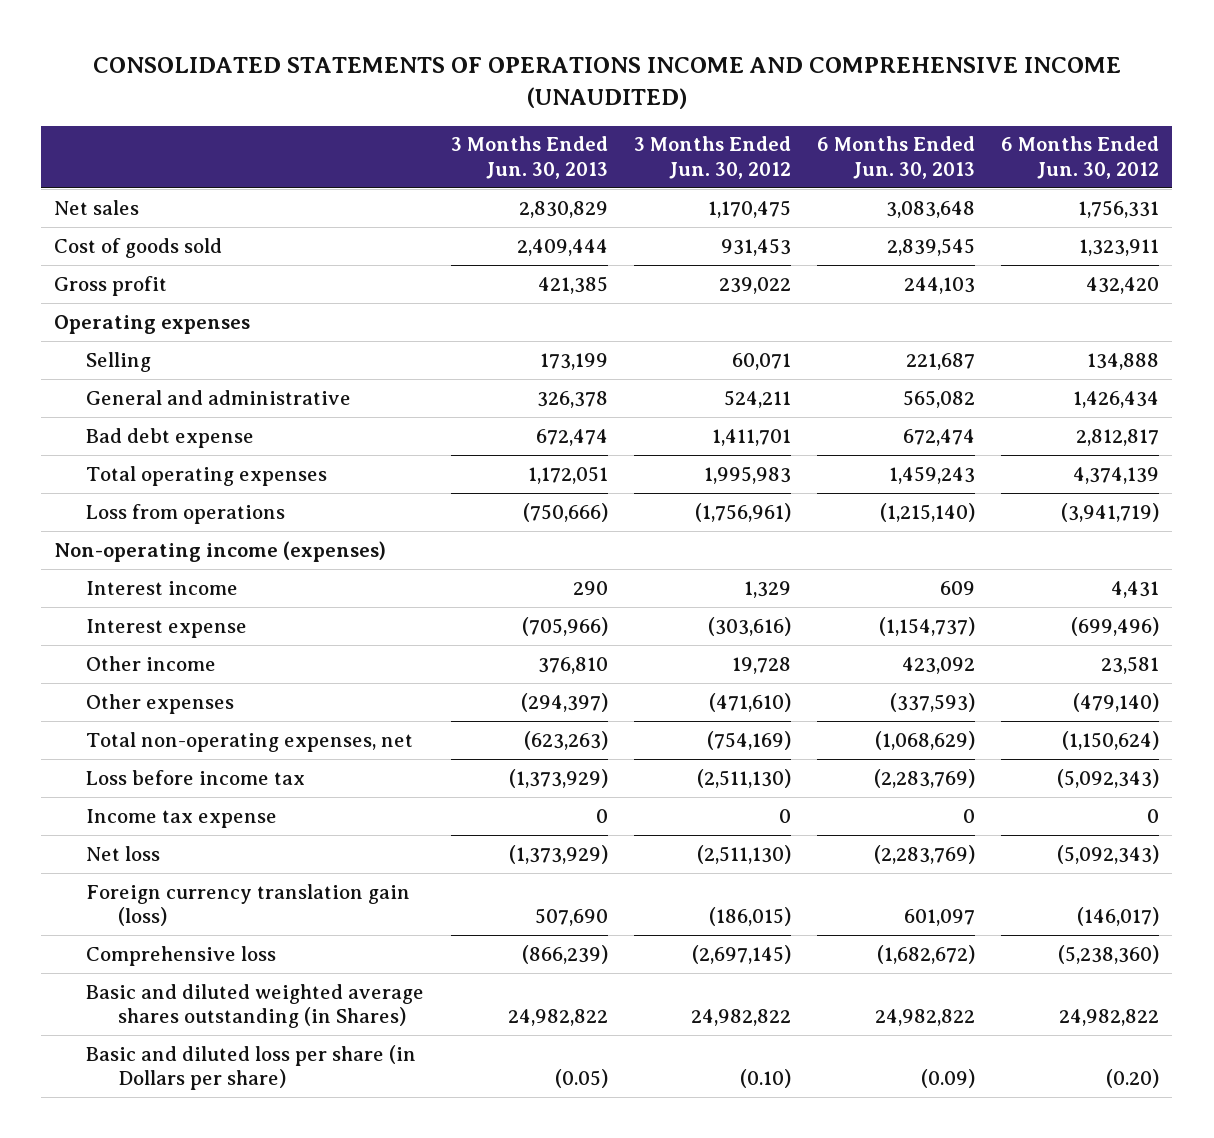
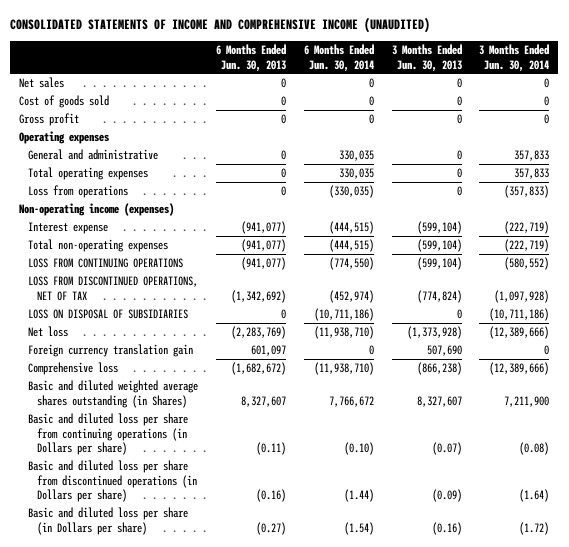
- CONSOLIDATED STATEMENTS OF OPERATIONS INCOME AND COMPREHENSIVE INCOME (UNAUDITED)
+ CONSOLIDATED STATEMENTS OF INCOME AND COMPREHENSIVE INCOME (UNAUDITED)
- | 3 Months Ended Jun. 30, 2013 | 3 Months Ended Jun. 30, 2012 | 6 Months Ended Jun. 30, 2013 | 6 Months Ended Jun. 30, 2012
+ | 6 Months Ended Jun. 30, 2013 | 6 Months Ended Jun. 30, 2014 | 3 Months Ended Jun. 30, 2013 | 3 Months Ended Jun. 30, 2014
- Net sales | 2,830,829 | 1,170,475 | 3,083,648 | 1,756,331
- Cost of goods sold | 2,409,444 | 931,453 | 2,839,545 | 1,323,911
- Gross profit | 421,385 | 239,022 | 244,103 | 432,420
+ Net sales | 0 | 0 | 0 | 0
+ Cost of goods sold | 0 | 0 | 0 | 0
+ Gross profit | 0 | 0 | 0 | 0
- Selling | 173,199 | 60,071 | 221,687 | 134,888
- General and administrative | 326,378 | 524,211 | 565,082 | 1,426,434
- Bad debt expense | 672,474 | 1,411,701 | 672,474 | 2,812,817
- Total operating expenses | 1,172,051 | 1,995,983 | 1,459,243 | 4,374,139
- Loss from operations | (750,666) | (1,756,961) | (1,215,140) | (3,941,719)
+ General and administrative | 0 | 330,035 | 0 | 357,833
+ Total operating expenses | 0 | 330,035 | 0 | 357,833
+ Loss from operations | 0 | (330,035) | 0 | (357,833)
- Interest income | 290 | 1,329 | 609 | 4,431
- Interest expense | (705,966) | (303,616) | (1,154,737) | (699,496)
- Other income | 376,810 | 19,728 | 423,092 | 23,581
- Other expenses | (294,397) | (471,610) | (337,593) | (479,140)
- Total non-operating expenses, net | (623,263) | (754,169) | (1,068,629) | (1,150,624)
- Loss before income tax | (1,373,929) | (2,511,130) | (2,283,769) | (5,092,343)
- Income tax expense | 0 | 0 | 0 | 0
- Net loss | (1,373,929) | (2,511,130) | (2,283,769) | (5,092,343)
- Foreign currency translation gain (loss) | 507,690 | (186,015) | 601,097 | (146,017)
- Comprehensive loss | (866,239) | (2,697,145) | (1,682,672) | (5,238,360)
- Basic and diluted weighted average shares outstanding (in Shares) | 24,982,822 | 24,982,822 | 24,982,822 | 24,982,822
- Basic and diluted loss per share (in Dollars per share) | (0.05) | (0.10) | (0.09) | (0.20)
+ Interest expense | (941,077) | (444,515) | (599,104) | (222,719)
+ Total non-operating expenses | (941,077) | (444,515) | (599,104) | (222,719)
+ LOSS FROM CONTINUING OPERATIONS | (941,077) | (774,550) | (599,104) | (580,552)
+ LOSS FROM DISCONTINUED OPERATIONS, NET OF TAX | (1,342,692) | (452,974) | (774,824) | (1,097,928)
+ LOSS ON DISPOSAL OF SUBSIDIARIES | 0 | (10,711,186) | 0 | (10,711,186)
+ Net loss | (2,283,769) | (11,938,710) | (1,373,928) | (12,389,666)
+ Foreign currency translation gain | 601,097 | 0 | 507,690 | 0
+ Comprehensive loss | (1,682,672) | (11,938,710) | (866,238) | (12,389,666)
+ Basic and diluted weighted average shares outstanding (in Shares) | 8,327,607 | 7,766,672 | 8,327,607 | 7,211,900
+ Basic and diluted loss per share from continuing operations (in Dollars per share) | (0.11) | (0.10) | (0.07) | (0.08)
+ Basic and diluted loss per share from discontinued operations (in Dollars per share) | (0.16) | (1.44) | (0.09) | (1.64)
+ Basic and diluted loss per share (in Dollars per share) | (0.27) | (1.54) | (0.16) | (1.72)

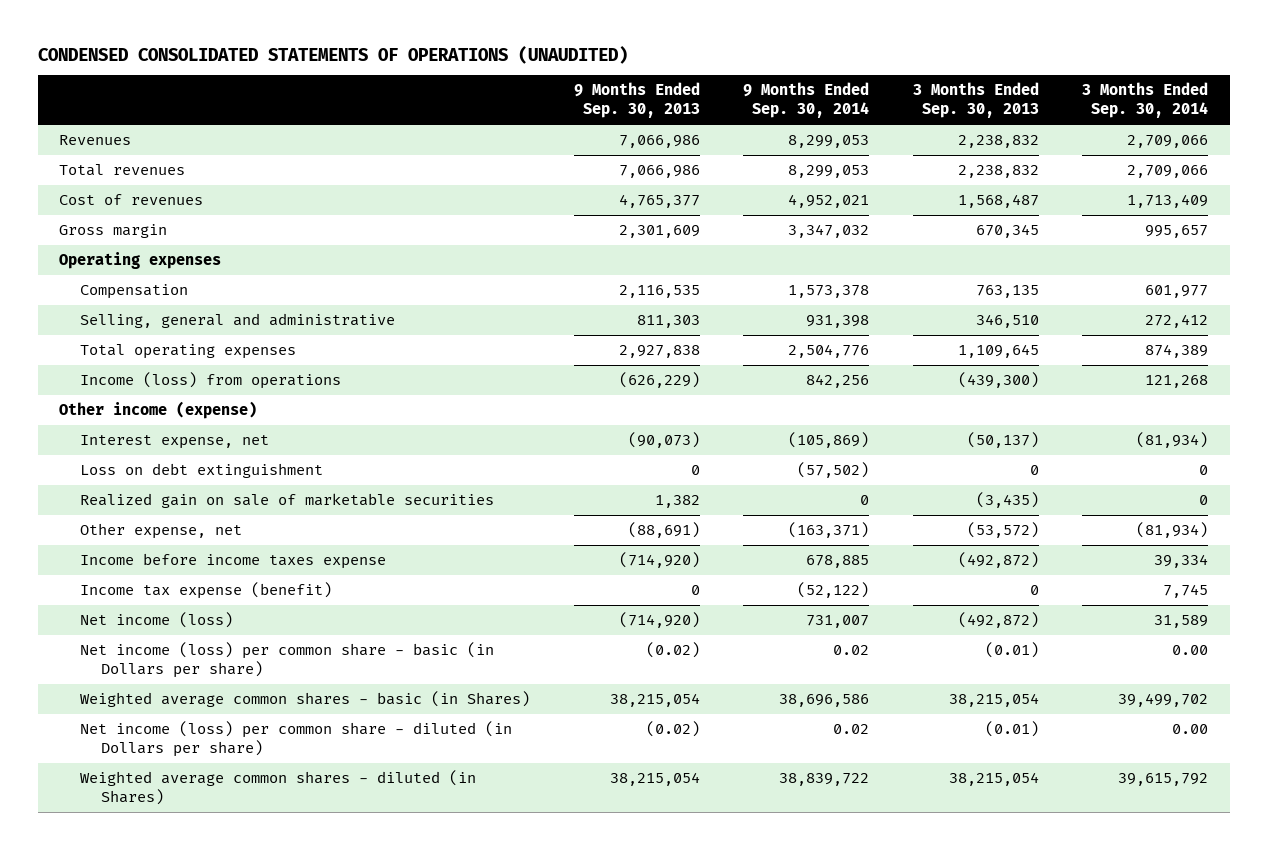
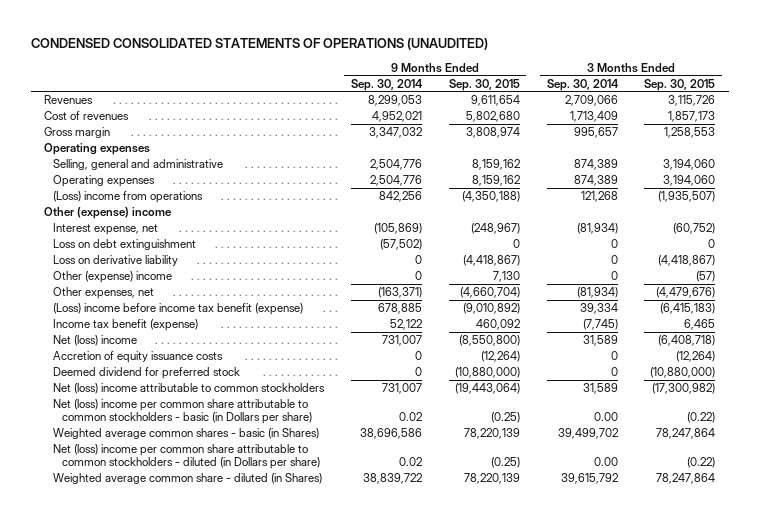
- | 9 Months Ended Sep. 30, 2013 | 9 Months Ended Sep. 30, 2014 | 3 Months Ended Sep. 30, 2013 | 3 Months Ended Sep. 30, 2014
+ | 9 Months Ended Sep. 30, 2014 | 9 Months Ended Sep. 30, 2015 | 3 Months Ended Sep. 30, 2014 | 3 Months Ended Sep. 30, 2015
- Total revenues | 7,066,986 | 8,299,053 | 2,238,832 | 2,709,066
- Compensation | 2,116,535 | 1,573,378 | 763,135 | 601,977
- Selling, general and administrative | 811,303 | 931,398 | 346,510 | 272,412
- Total operating expenses | 2,927,838 | 2,504,776 | 1,109,645 | 874,389
- Income (loss) from operations | (626,229) | 842,256 | (439,300) | 121,268
- Other income (expense)
+ Selling, general and administrative | 2,504,776 | 8,159,162 | 874,389 | 3,194,060
+ Operating expenses | 2,504,776 | 8,159,162 | 874,389 | 3,194,060
+ (Loss) income from operations | 842,256 | (4,350,188) | 121,268 | (1,935,507)
+ Other (expense) income
- Realized gain on sale of marketable securities | 1,382 | 0 | (3,435) | 0
- Other expense, net | (88,691) | (163,371) | (53,572) | (81,934)
- Income before income taxes expense | (714,920) | 678,885 | (492,872) | 39,334
- Income tax expense (benefit) | 0 | (52,122) | 0 | 7,745
- Net income (loss) | (714,920) | 731,007 | (492,872) | 31,589
- Net income (loss) per common share - basic (in Dollars per share) | (0.02) | 0.02 | (0.01) | 0.00
+ Loss on derivative liability | 0 | (4,418,867) | 0 | (4,418,867)
+ Other (expense) income | 0 | 7,130 | 0 | (57)
+ Other expenses, net | (163,371) | (4,660,704) | (81,934) | (4,479,676)
+ (Loss) income before income tax benefit (expense) | 678,885 | (9,010,892) | 39,334 | (6,415,183)
+ Income tax benefit (expense) | 52,122 | 460,092 | (7,745) | 6,465
+ Net (loss) income | 731,007 | (8,550,800) | 31,589 | (6,408,718)
+ Accretion of equity issuance costs | 0 | (12,264) | 0 | (12,264)
+ Deemed dividend for preferred stock | 0 | (10,880,000) | 0 | (10,880,000)
+ Net (loss) income attributable to common stockholders | 731,007 | (19,443,064) | 31,589 | (17,300,982)
+ Net (loss) income per common share attributable to common stockholders - basic (in Dollars per share) | 0.02 | (0.25) | 0.00 | (0.22)
- Net income (loss) per common share - diluted (in Dollars per share) | (0.02) | 0.02 | (0.01) | 0.00
- Weighted average common shares - diluted (in Shares) | 38,215,054 | 38,839,722 | 38,215,054 | 39,615,792
+ Net (loss) income per common share attributable to common stockholders - diluted (in Dollars per share) | 0.02 | (0.25) | 0.00 | (0.22)
+ Weighted average common share - diluted (in Shares) | 38,839,722 | 78,220,139 | 39,615,792 | 78,247,864

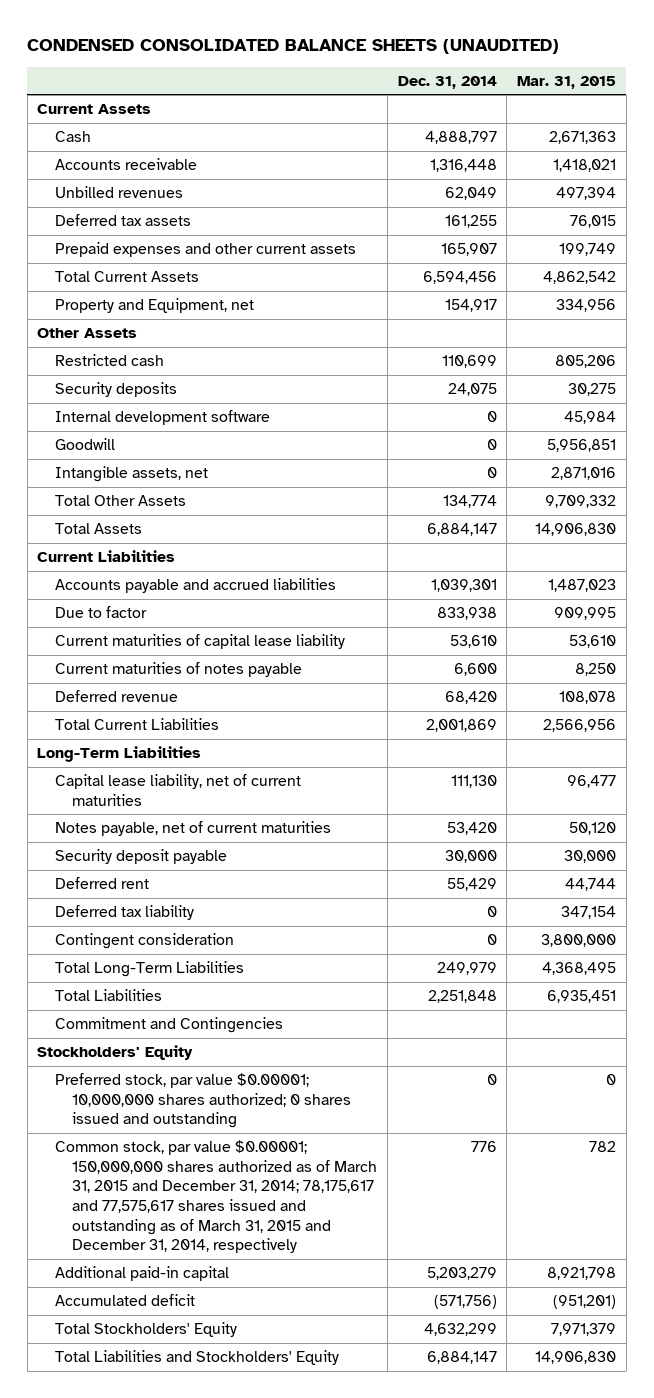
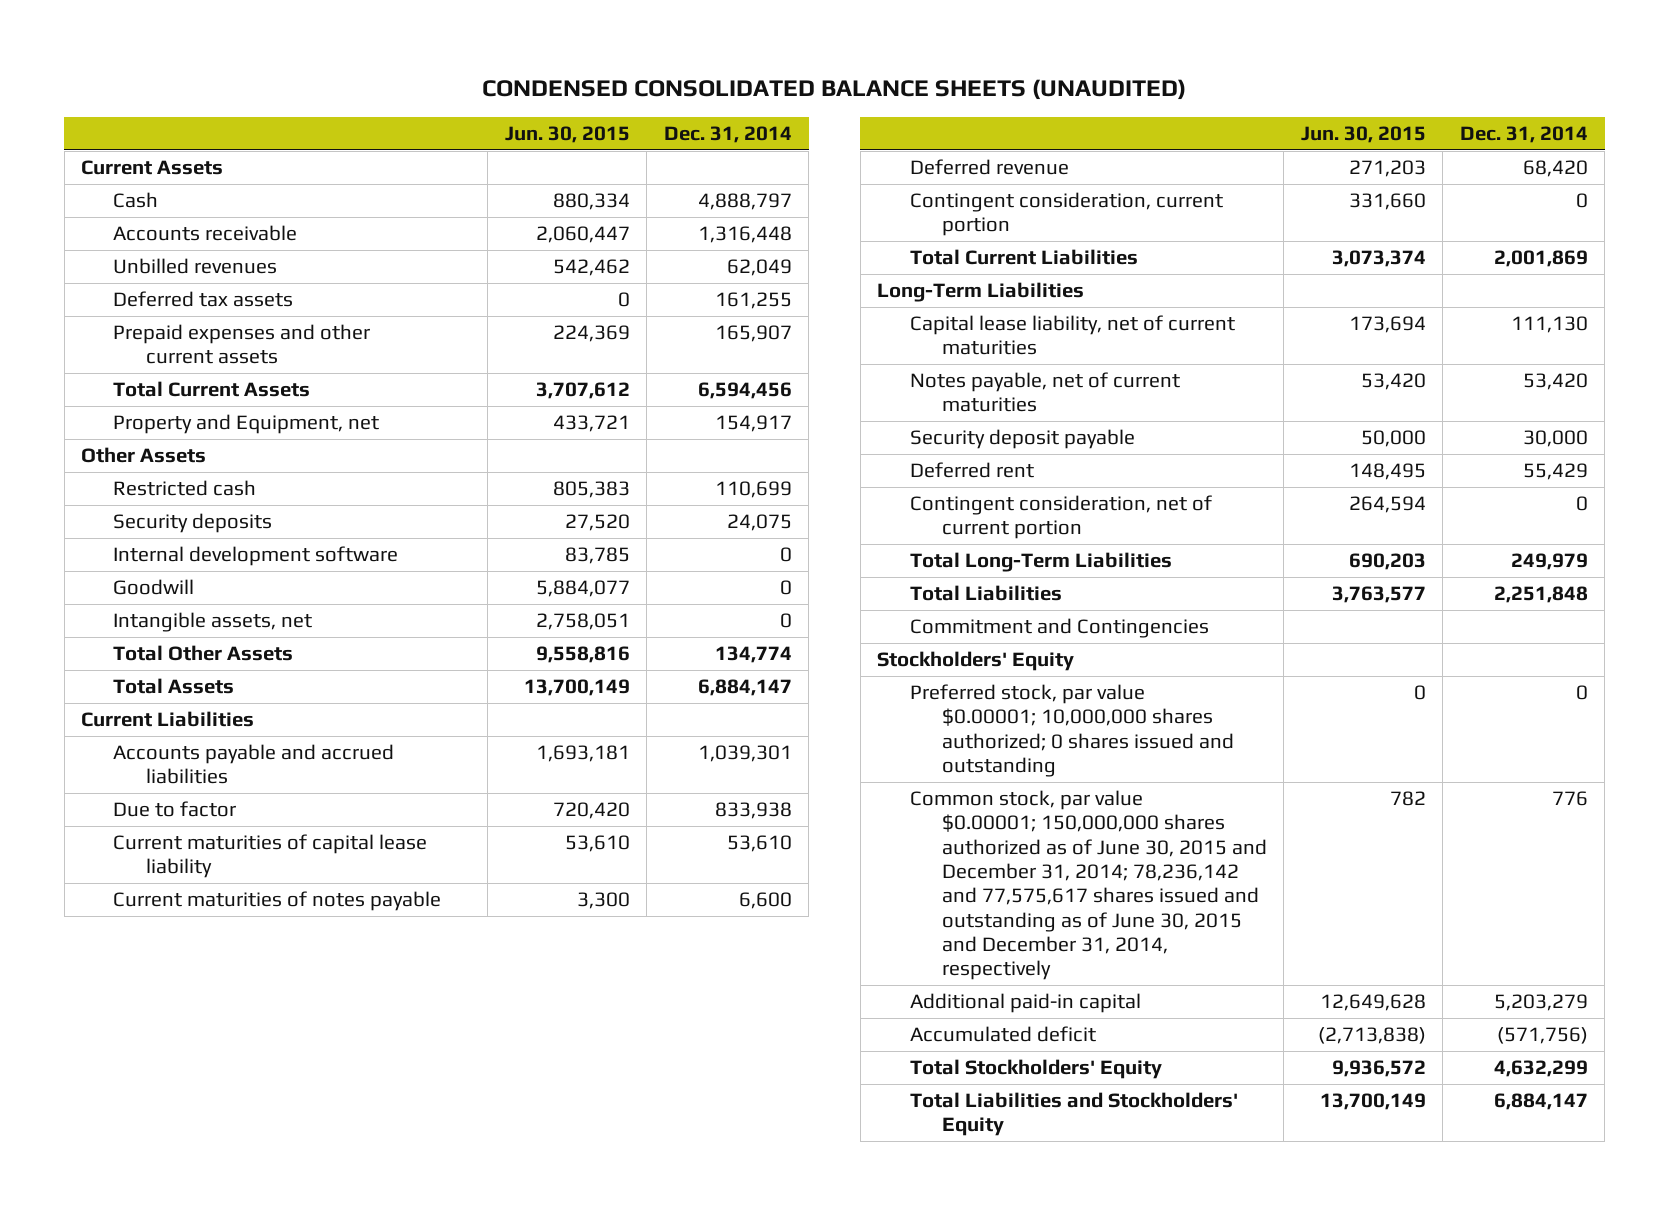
- | Dec. 31, 2014 | Mar. 31, 2015
+ | Jun. 30, 2015 | Dec. 31, 2014
+ Contingent consideration, current portion | 331,660 | 0
- Deferred tax liability | 0 | 347,154
- Contingent consideration | 0 | 3,800,000
+ Contingent consideration, net of current portion | 264,594 | 0
- Common stock, par value $0.00001; 150,000,000 shares authorized as of March 31, 2015 and December 31, 2014; 78,175,617 and 77,575,617 shares issued and outstanding as of March 31, 2015 and December 31, 2014, respectively | 776 | 782
+ Common stock, par value $0.00001; 150,000,000 shares authorized as of June 30, 2015 and December 31, 2014; 78,236,142 and 77,575,617 shares issued and outstanding as of June 30, 2015 and December 31, 2014, respectively | 782 | 776

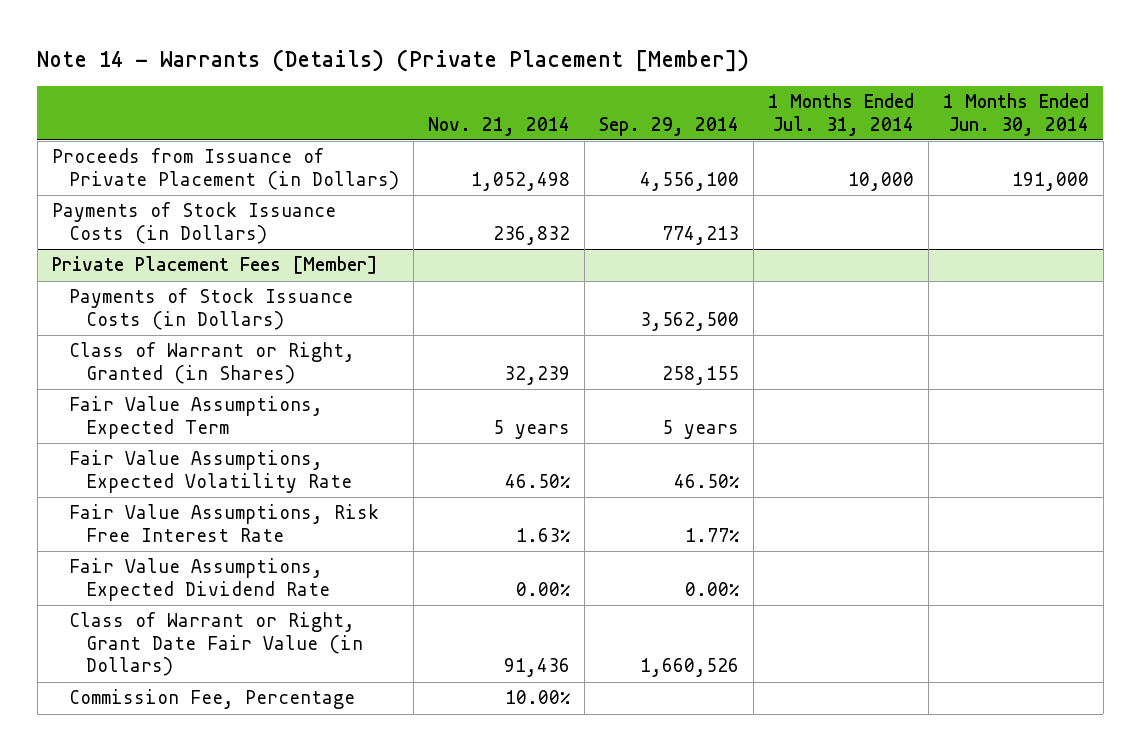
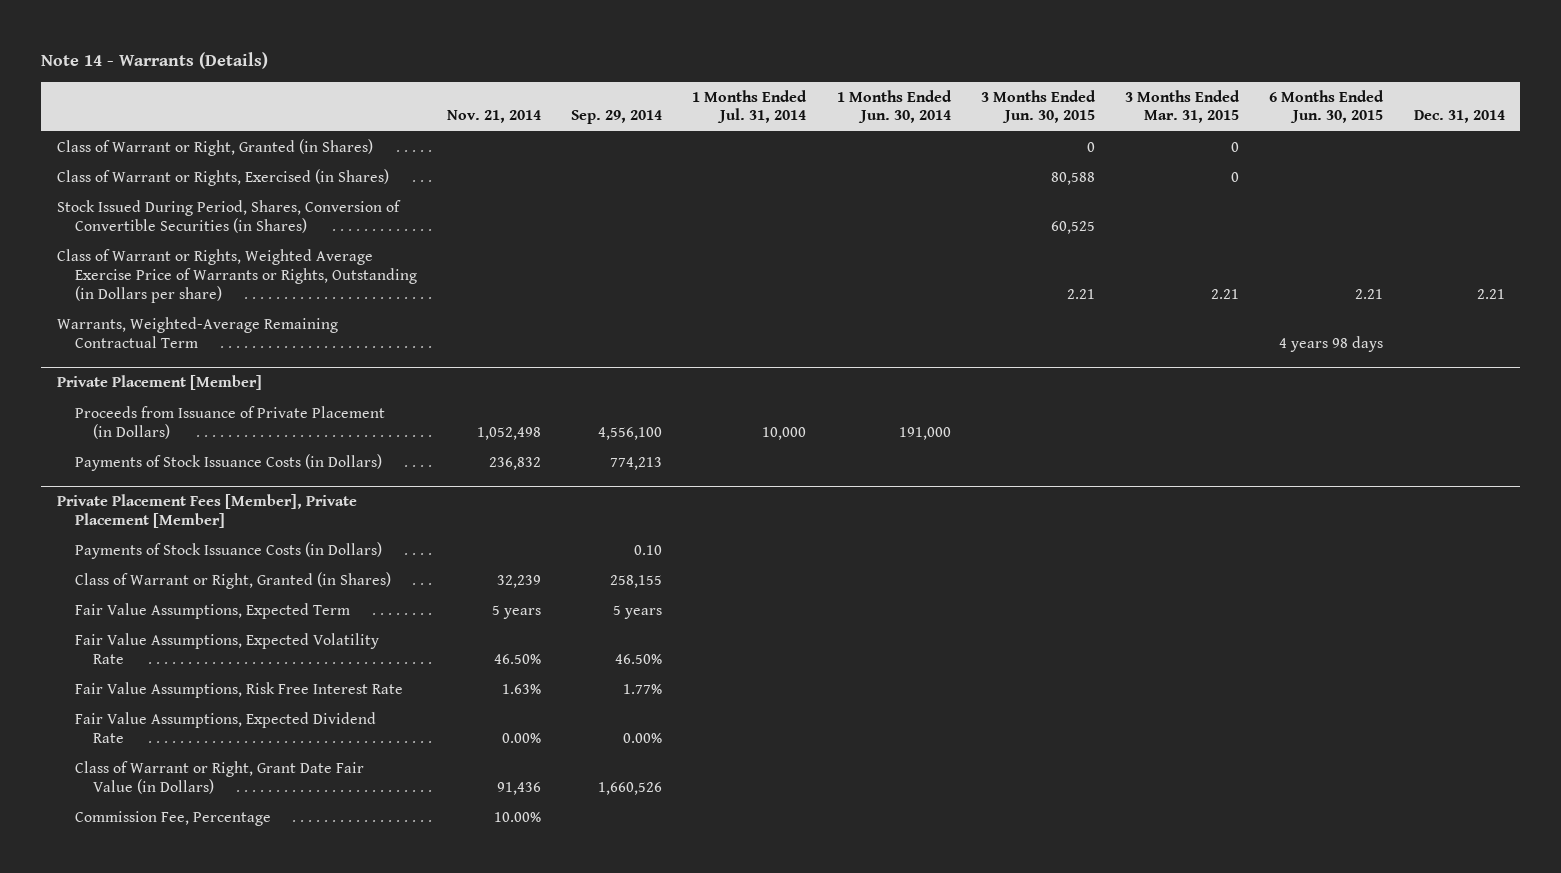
- Note 14 - Warrants (Details) (Private Placement [Member])
+ Note 14 - Warrants (Details)
- | Nov. 21, 2014 | Sep. 29, 2014 | 1 Months Ended Jul. 31, 2014 | 1 Months Ended Jun. 30, 2014
+ | Nov. 21, 2014 | Sep. 29, 2014 | 1 Months Ended Jul. 31, 2014 | 1 Months Ended Jun. 30, 2014 | 3 Months Ended Jun. 30, 2015 | 3 Months Ended Mar. 31, 2015 | 6 Months Ended Jun. 30, 2015 | Dec. 31, 2014
+ Class of Warrant or Right, Granted (in Shares) | | | | | 0 | 0 | |
+ Class of Warrant or Rights, Exercised (in Shares) | | | | | 80,588 | 0 | |
+ Stock Issued During Period, Shares, Conversion of Convertible Securities (in Shares) | | | | | 60,525 | | |
+ Class of Warrant or Rights, Weighted Average Exercise Price of Warrants or Rights, Outstanding (in Dollars per share) | | | | | 2.21 | 2.21 | 2.21 | 2.21
+ Warrants, Weighted-Average Remaining Contractual Term | | | | | | | 4 years 98 days |
+ Private Placement [Member]
- Private Placement Fees [Member]
- Payments of Stock Issuance Costs (in Dollars) | | 3,562,500 | |
+ Private Placement Fees [Member], Private Placement [Member]
+ Payments of Stock Issuance Costs (in Dollars) | | 0.10 | | | | | |

